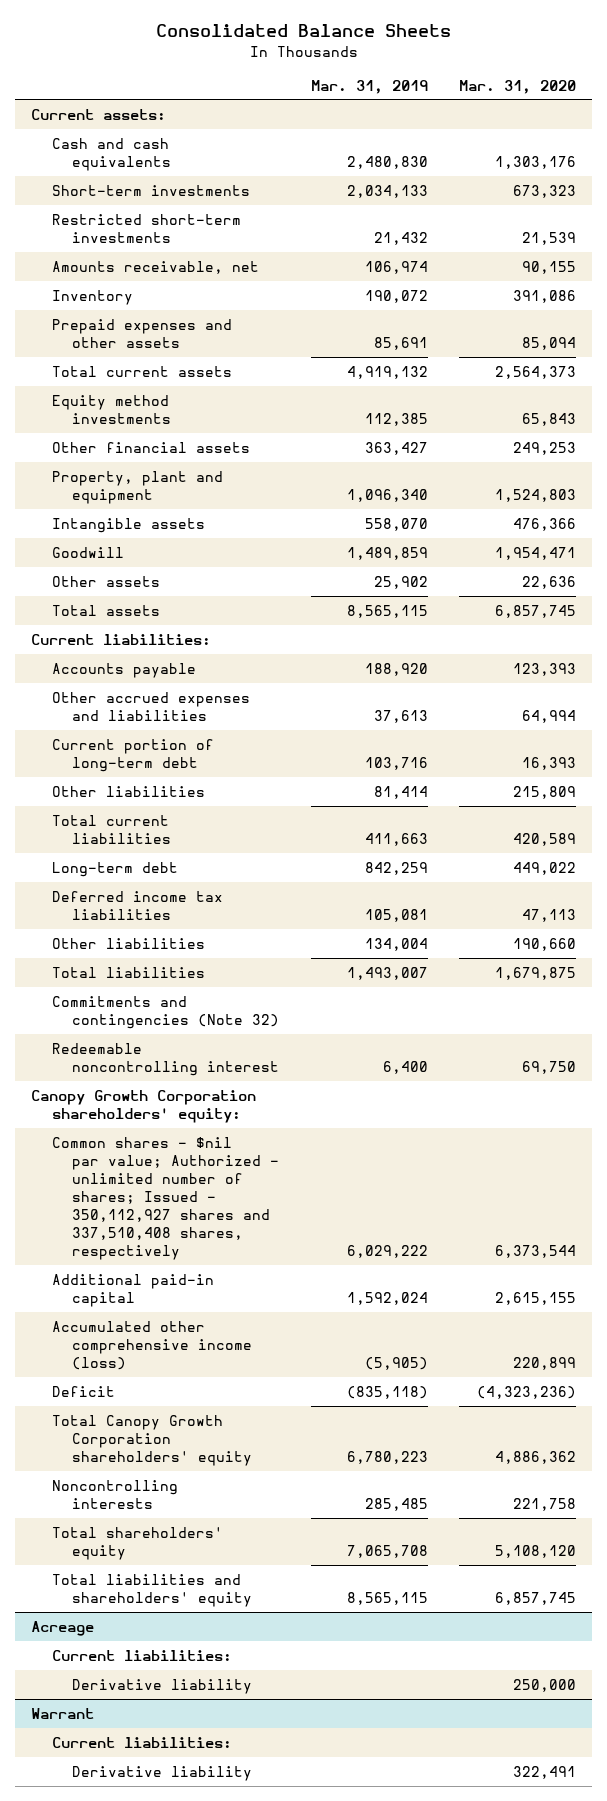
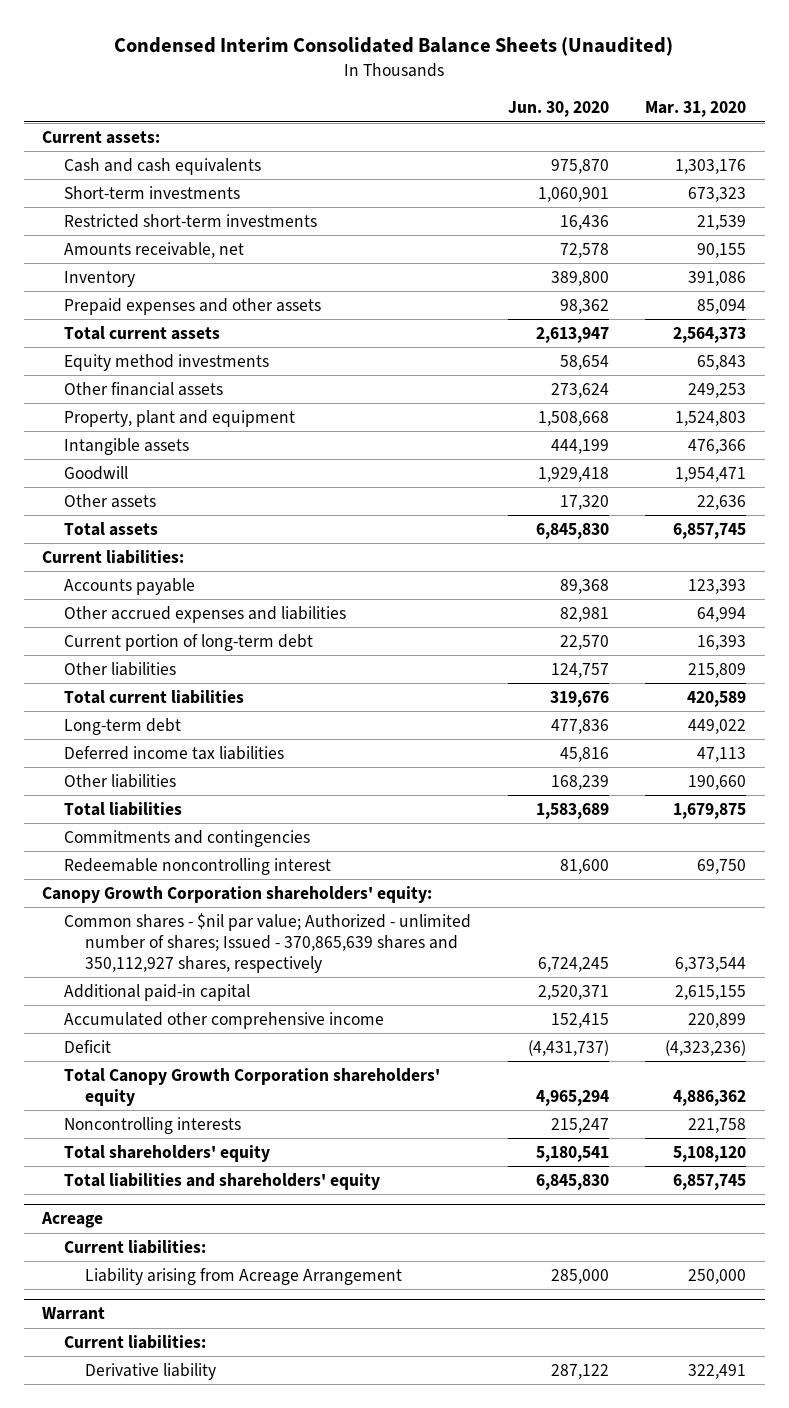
- Consolidated Balance Sheets
+ Condensed Interim Consolidated Balance Sheets (Unaudited)
- | Mar. 31, 2019 | Mar. 31, 2020
+ | Jun. 30, 2020 | Mar. 31, 2020
- Commitments and contingencies (Note 32)
+ Commitments and contingencies
- Common shares - $nil par value; Authorized - unlimited number of shares; Issued - 350,112,927 shares and 337,510,408 shares, respectively | 6,029,222 | 6,373,544
+ Common shares - $nil par value; Authorized - unlimited number of shares; Issued - 370,865,639 shares and 350,112,927 shares, respectively | 6,724,245 | 6,373,544
- Accumulated other comprehensive income (loss) | (5,905) | 220,899
+ Accumulated other comprehensive income | 152,415 | 220,899
@ Acreage
- Derivative liability | | 250,000
+ Liability arising from Acreage Arrangement | 285,000 | 250,000

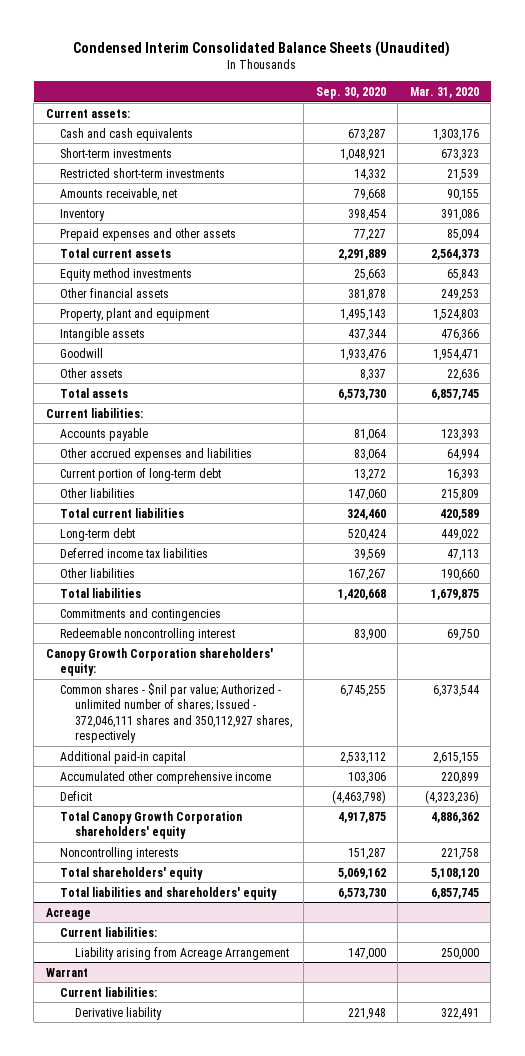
- | Jun. 30, 2020 | Mar. 31, 2020
+ | Sep. 30, 2020 | Mar. 31, 2020
- Common shares - $nil par value; Authorized - unlimited number of shares; Issued - 370,865,639 shares and 350,112,927 shares, respectively | 6,724,245 | 6,373,544
+ Common shares - $nil par value; Authorized - unlimited number of shares; Issued - 372,046,111 shares and 350,112,927 shares, respectively | 6,745,255 | 6,373,544

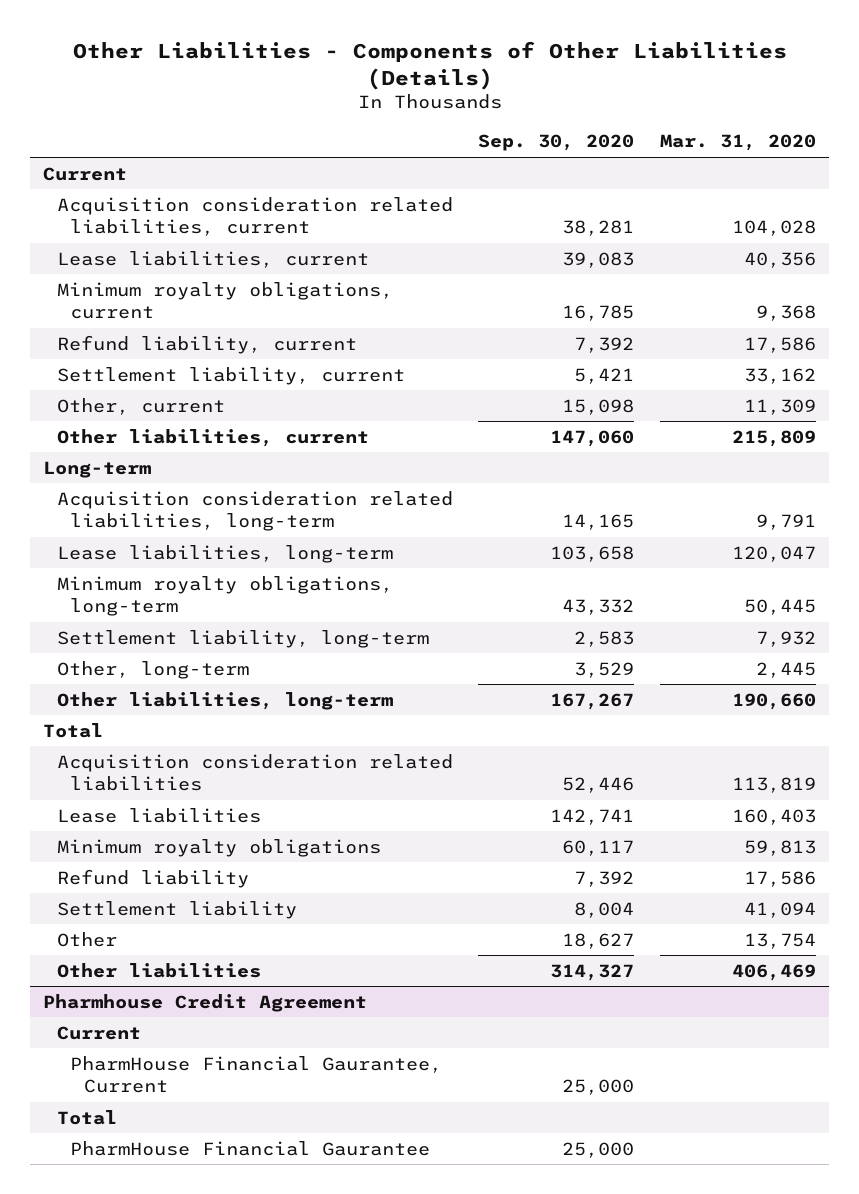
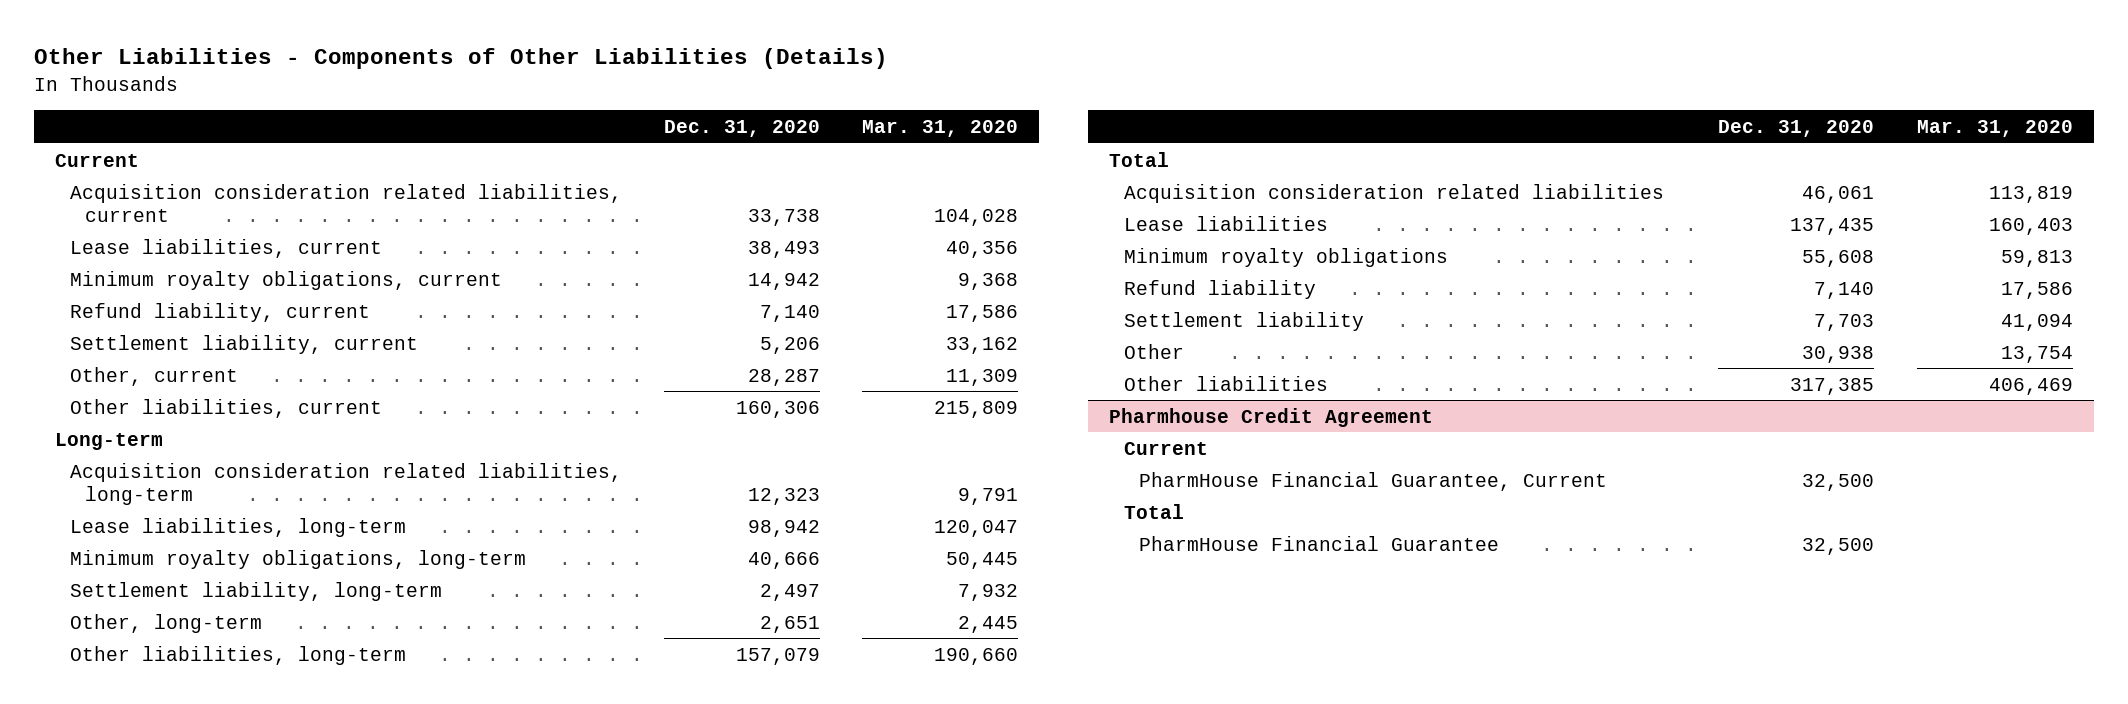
- | Sep. 30, 2020 | Mar. 31, 2020
+ | Dec. 31, 2020 | Mar. 31, 2020
@ Pharmhouse Credit Agreement
- PharmHouse Financial Gaurantee, Current | 25,000 |
+ PharmHouse Financial Guarantee, Current | 32,500 |
- PharmHouse Financial Gaurantee | 25,000 |
+ PharmHouse Financial Guarantee | 32,500 |

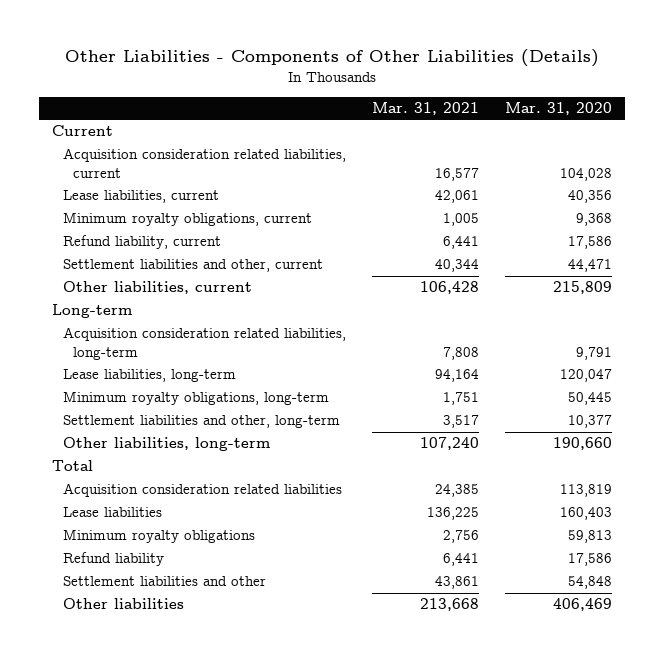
- | Dec. 31, 2020 | Mar. 31, 2020
+ | Mar. 31, 2021 | Mar. 31, 2020
- Settlement liability, current | 5,206 | 33,162
- Other, current | 28,287 | 11,309
+ Settlement liabilities and other, current | 40,344 | 44,471
- Settlement liability, long-term | 2,497 | 7,932
- Other, long-term | 2,651 | 2,445
+ Settlement liabilities and other, long-term | 3,517 | 10,377
- Settlement liability | 7,703 | 41,094
- Other | 30,938 | 13,754
+ Settlement liabilities and other | 43,861 | 54,848
- Pharmhouse Credit Agreement
- Current
- PharmHouse Financial Guarantee, Current | 32,500 |
- Total
- PharmHouse Financial Guarantee | 32,500 |

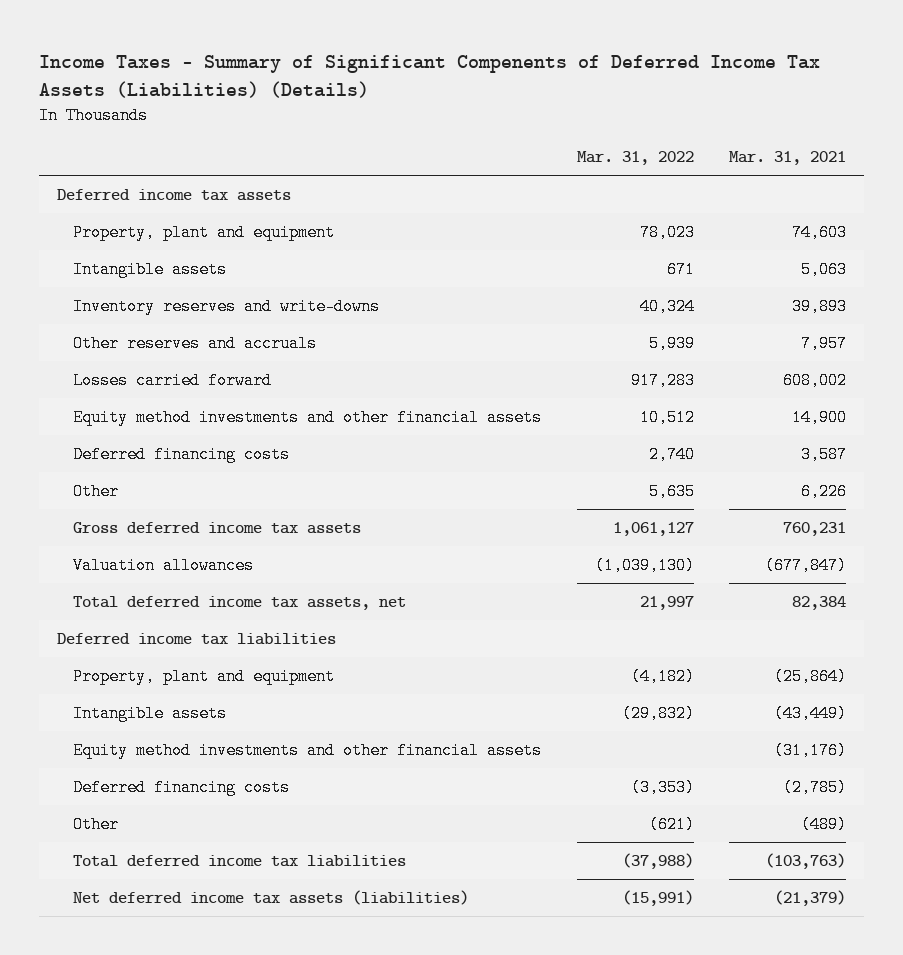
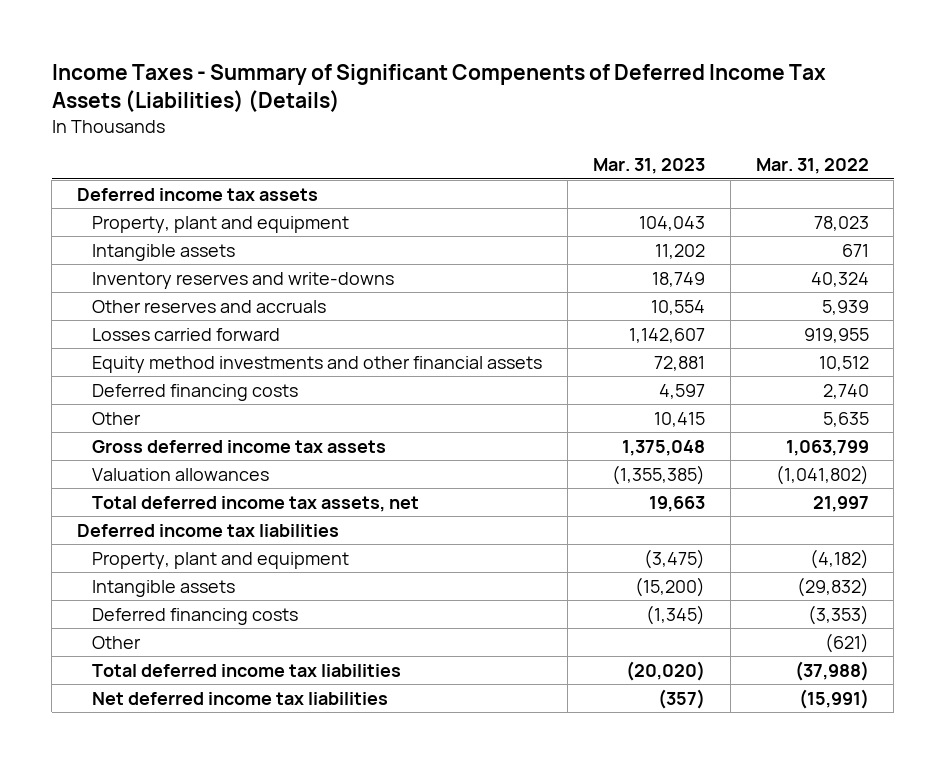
- | Mar. 31, 2022 | Mar. 31, 2021
+ | Mar. 31, 2023 | Mar. 31, 2022
- Losses carried forward | 917,283 | 608,002
+ Losses carried forward | 1,142,607 | 919,955
- Gross deferred income tax assets | 1,061,127 | 760,231
- Valuation allowances | (1,039,130) | (677,847)
+ Gross deferred income tax assets | 1,375,048 | 1,063,799
+ Valuation allowances | (1,355,385) | (1,041,802)
- Equity method investments and other financial assets | | (31,176)
- Net deferred income tax assets (liabilities) | (15,991) | (21,379)
+ Net deferred income tax liabilities | (357) | (15,991)

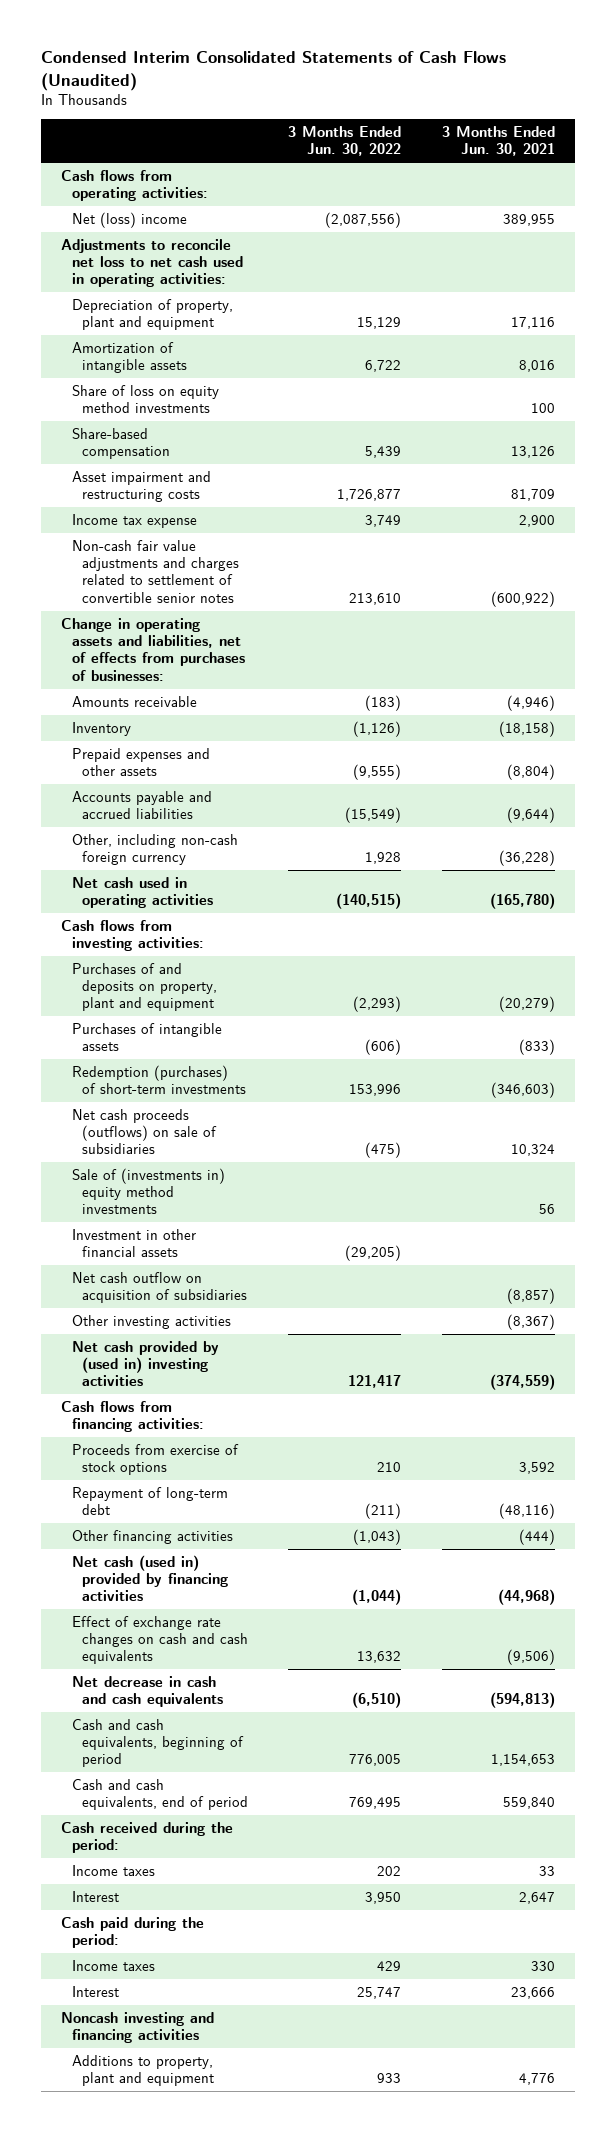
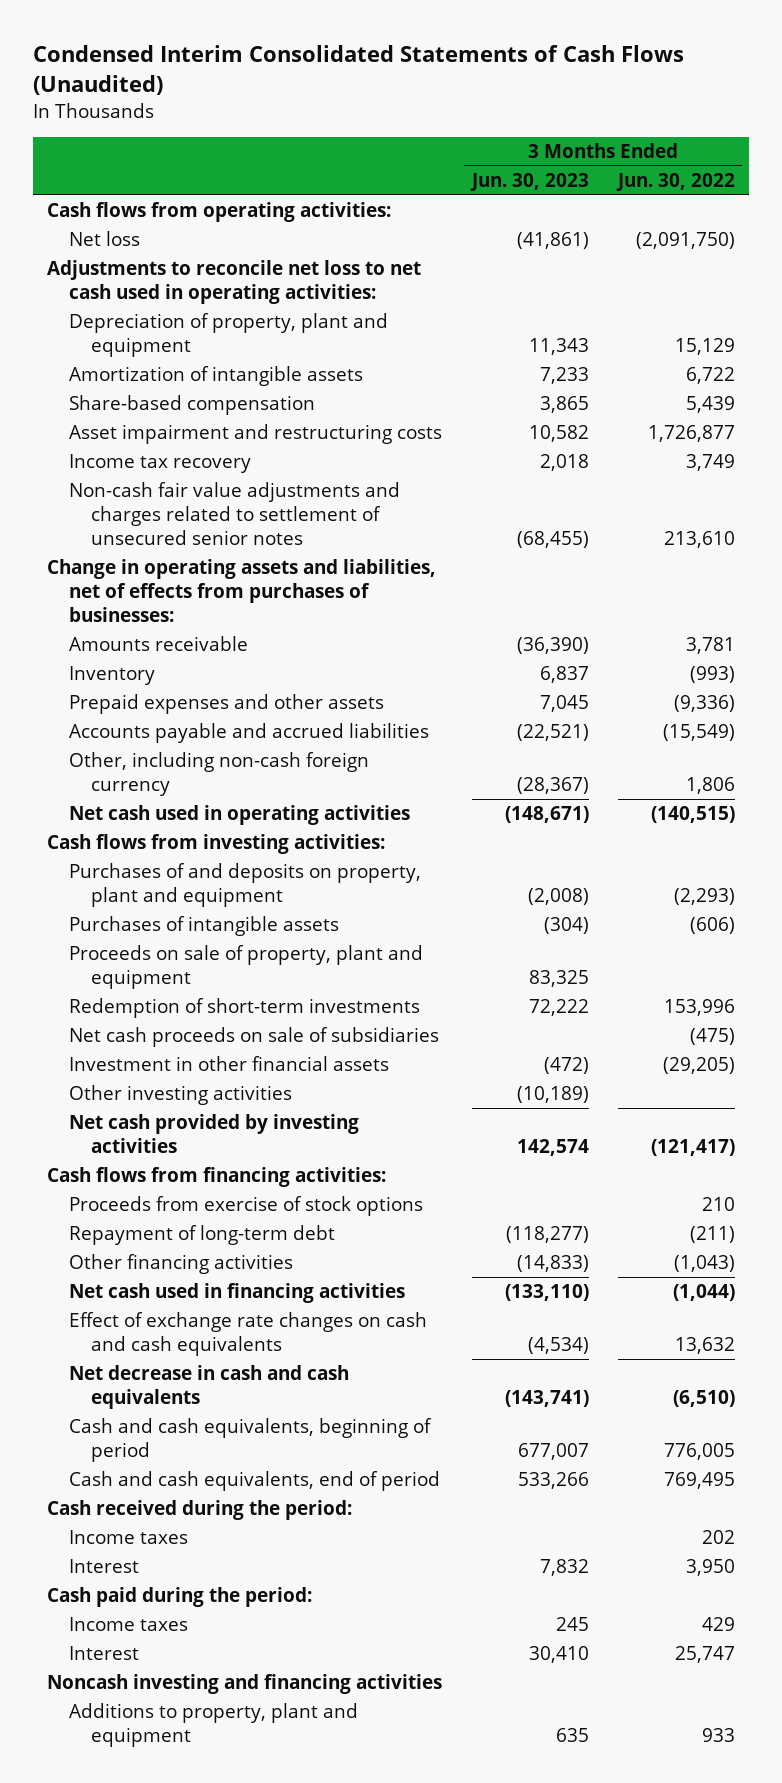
- | 3 Months Ended Jun. 30, 2022 | 3 Months Ended Jun. 30, 2021
+ | 3 Months Ended Jun. 30, 2023 | 3 Months Ended Jun. 30, 2022
- Net (loss) income | (2,087,556) | 389,955
+ Net loss | (41,861) | (2,091,750)
- Share of loss on equity method investments | | 100
- Income tax expense | 3,749 | 2,900
- Non-cash fair value adjustments and charges related to settlement of convertible senior notes | 213,610 | (600,922)
+ Income tax recovery | 2,018 | 3,749
+ Non-cash fair value adjustments and charges related to settlement of unsecured senior notes | (68,455) | 213,610
- Amounts receivable | (183) | (4,946)
- Inventory | (1,126) | (18,158)
- Prepaid expenses and other assets | (9,555) | (8,804)
+ Amounts receivable | (36,390) | 3,781
+ Inventory | 6,837 | (993)
+ Prepaid expenses and other assets | 7,045 | (9,336)
- Other, including non-cash foreign currency | 1,928 | (36,228)
+ Other, including non-cash foreign currency | (28,367) | 1,806
- Redemption (purchases) of short-term investments | 153,996 | (346,603)
- Net cash proceeds (outflows) on sale of subsidiaries | (475) | 10,324
- Sale of (investments in) equity method investments | | 56
+ Proceeds on sale of property, plant and equipment | 83,325 |
+ Redemption of short-term investments | 72,222 | 153,996
+ Net cash proceeds on sale of subsidiaries | | (475)
- Net cash outflow on acquisition of subsidiaries | | (8,857)
- Net cash provided by (used in) investing activities | 121,417 | (374,559)
+ Net cash provided by investing activities | 142,574 | (121,417)
- Net cash (used in) provided by financing activities | (1,044) | (44,968)
+ Net cash used in financing activities | (133,110) | (1,044)

